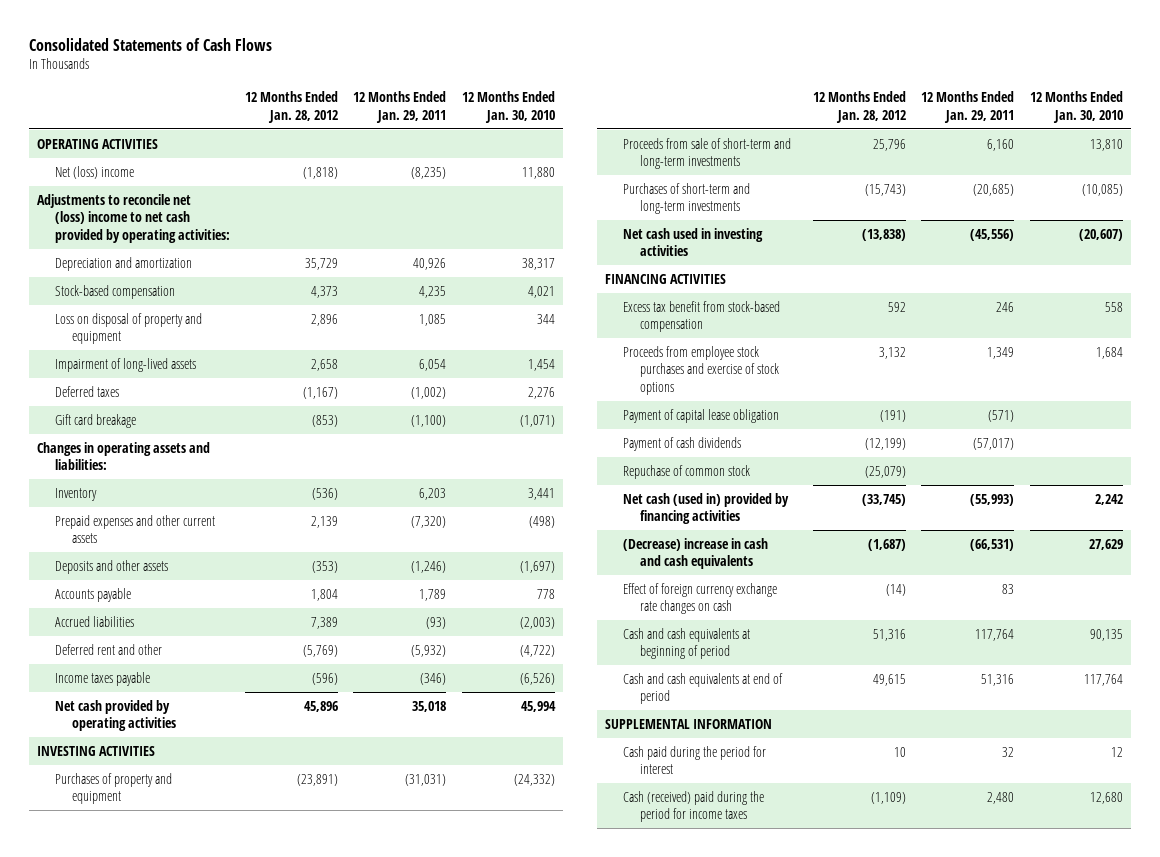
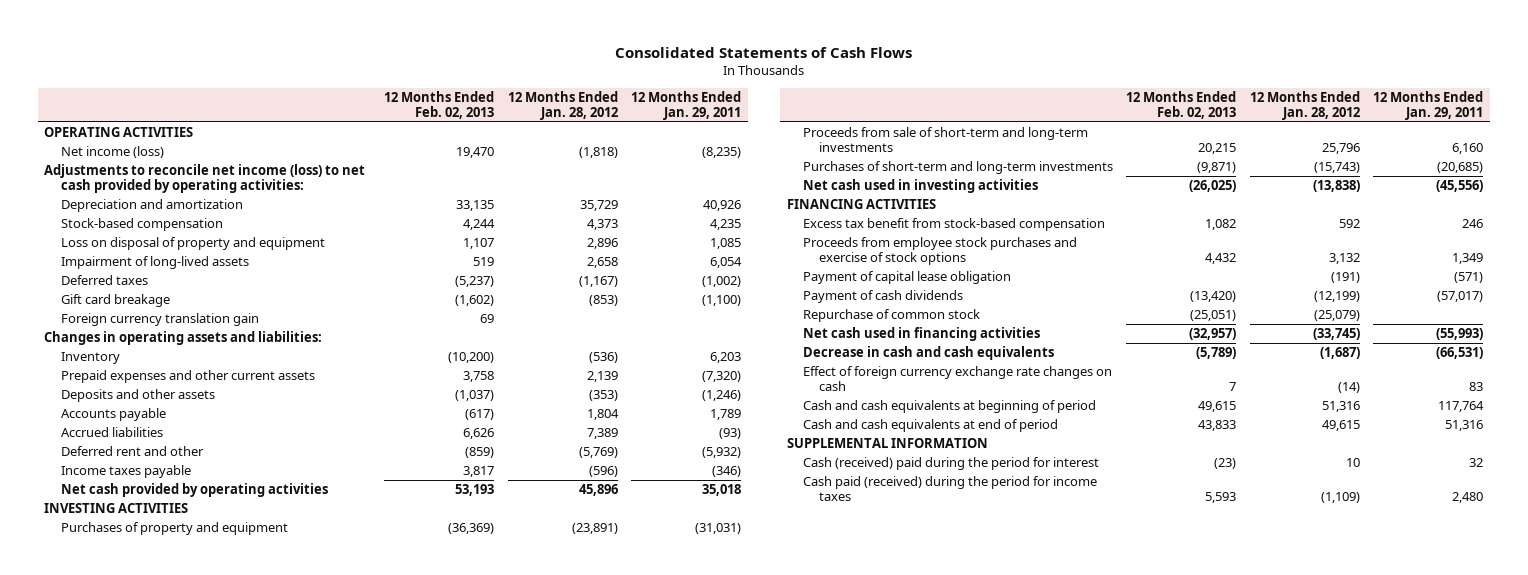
- | 12 Months Ended Jan. 28, 2012 | 12 Months Ended Jan. 29, 2011 | 12 Months Ended Jan. 30, 2010
+ | 12 Months Ended Feb. 02, 2013 | 12 Months Ended Jan. 28, 2012 | 12 Months Ended Jan. 29, 2011
- Net (loss) income | (1,818) | (8,235) | 11,880
- Adjustments to reconcile net (loss) income to net cash provided by operating activities:
+ Net income (loss) | 19,470 | (1,818) | (8,235)
+ Adjustments to reconcile net income (loss) to net cash provided by operating activities:
+ Foreign currency translation gain | 69 | |
- Repuchase of common stock | (25,079) | |
- Net cash (used in) provided by financing activities | (33,745) | (55,993) | 2,242
- (Decrease) increase in cash and cash equivalents | (1,687) | (66,531) | 27,629
+ Repurchase of common stock | (25,051) | (25,079) |
+ Net cash used in financing activities | (32,957) | (33,745) | (55,993)
+ Decrease in cash and cash equivalents | (5,789) | (1,687) | (66,531)
- Cash paid during the period for interest | 10 | 32 | 12
- Cash (received) paid during the period for income taxes | (1,109) | 2,480 | 12,680
+ Cash (received) paid during the period for interest | (23) | 10 | 32
+ Cash paid (received) during the period for income taxes | 5,593 | (1,109) | 2,480

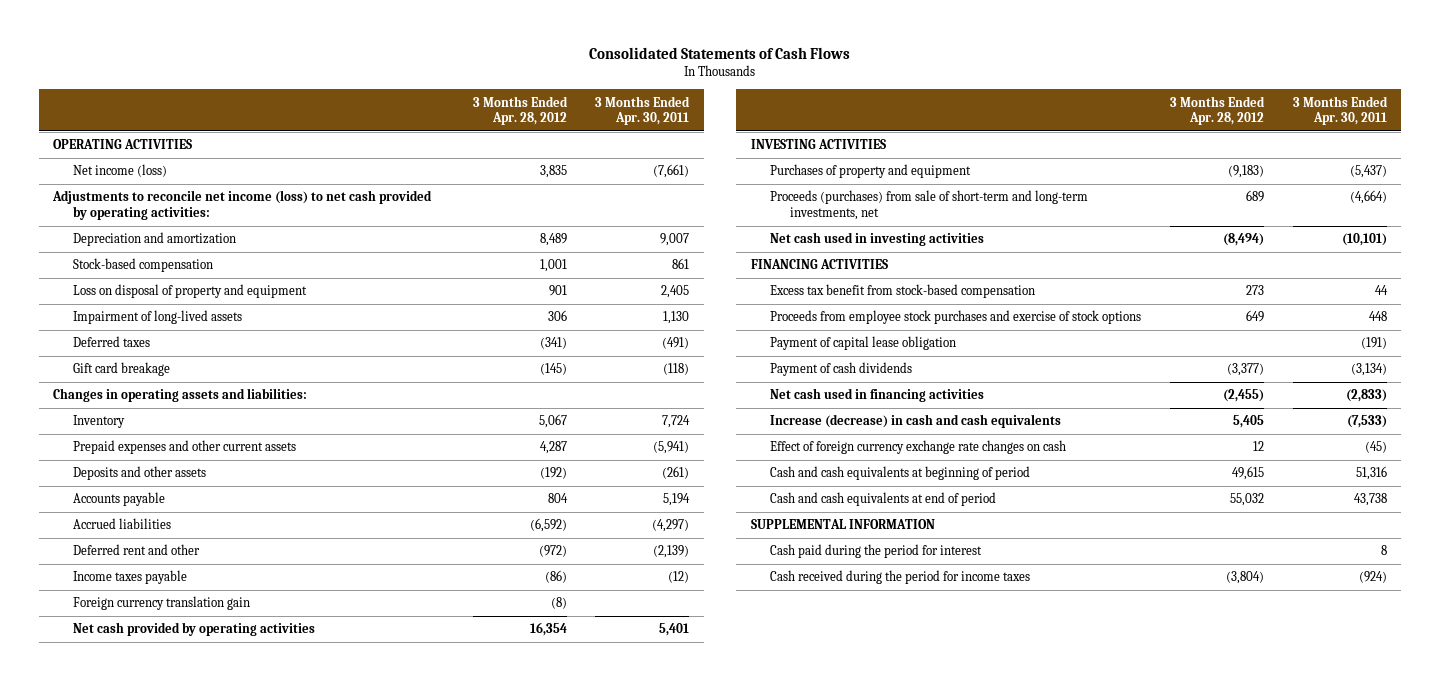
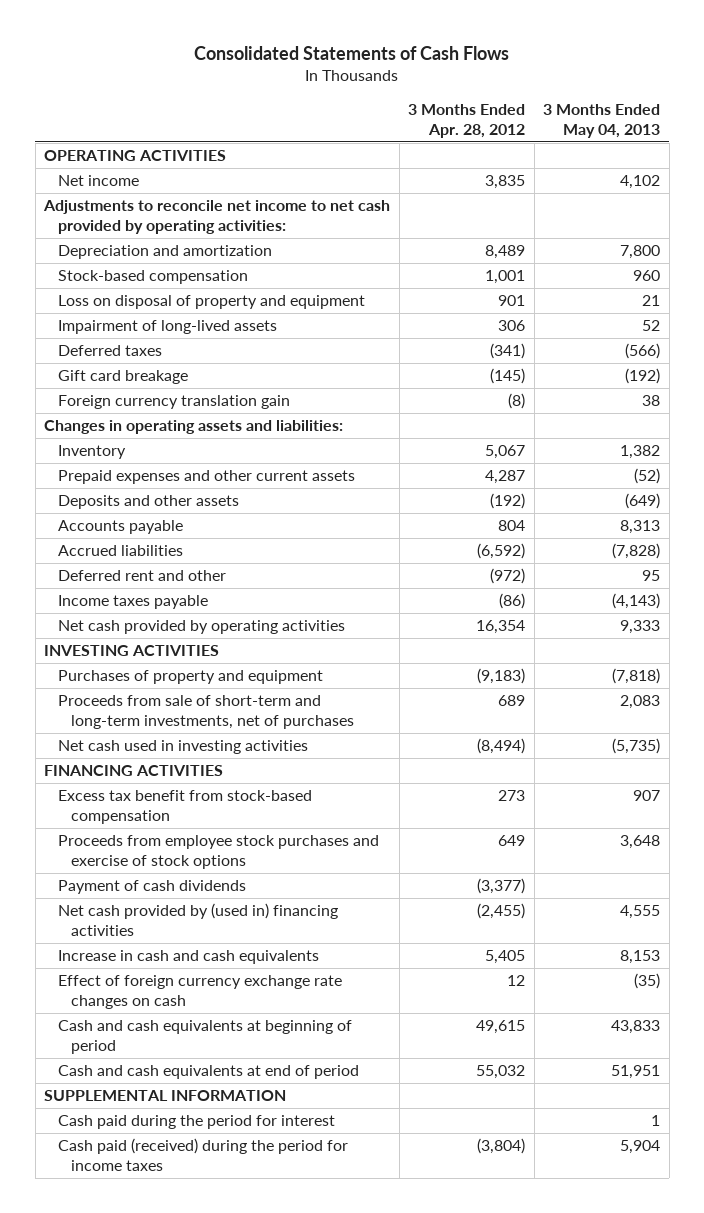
- | 3 Months Ended Apr. 28, 2012 | 3 Months Ended Apr. 30, 2011
+ | 3 Months Ended Apr. 28, 2012 | 3 Months Ended May 04, 2013
- Net income (loss) | 3,835 | (7,661)
- Adjustments to reconcile net income (loss) to net cash provided by operating activities:
+ Net income | 3,835 | 4,102
+ Adjustments to reconcile net income to net cash provided by operating activities:
moved up: Foreign currency translation gain | (8) | 38
- Proceeds (purchases) from sale of short-term and long-term investments, net | 689 | (4,664)
+ Proceeds from sale of short-term and long-term investments, net of purchases | 689 | 2,083
- Payment of capital lease obligation | | (191)
- Net cash used in financing activities | (2,455) | (2,833)
- Increase (decrease) in cash and cash equivalents | 5,405 | (7,533)
+ Net cash provided by (used in) financing activities | (2,455) | 4,555
+ Increase in cash and cash equivalents | 5,405 | 8,153
- Cash received during the period for income taxes | (3,804) | (924)
+ Cash paid (received) during the period for income taxes | (3,804) | 5,904

